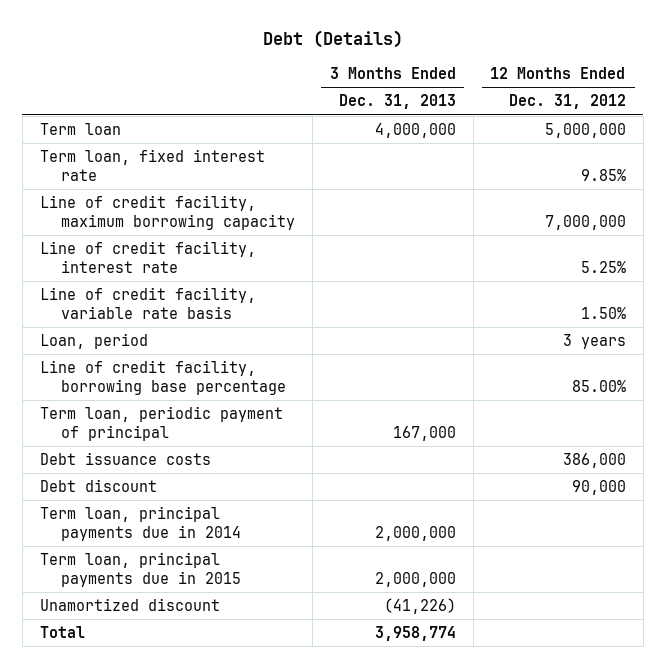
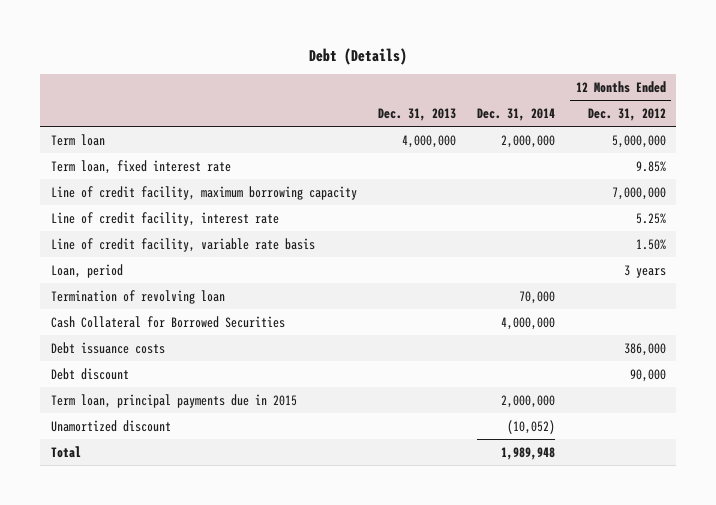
- | 3 Months Ended Dec. 31, 2013 | 12 Months Ended Dec. 31, 2012
+ | Dec. 31, 2013 | Dec. 31, 2014 | 12 Months Ended Dec. 31, 2012
- Line of credit facility, borrowing base percentage | | 85.00%
- Term loan, periodic payment of principal | 167,000 |
+ Termination of revolving loan | | 70,000 |
+ Cash Collateral for Borrowed Securities | | 4,000,000 |
- Term loan, principal payments due in 2014 | 2,000,000 |

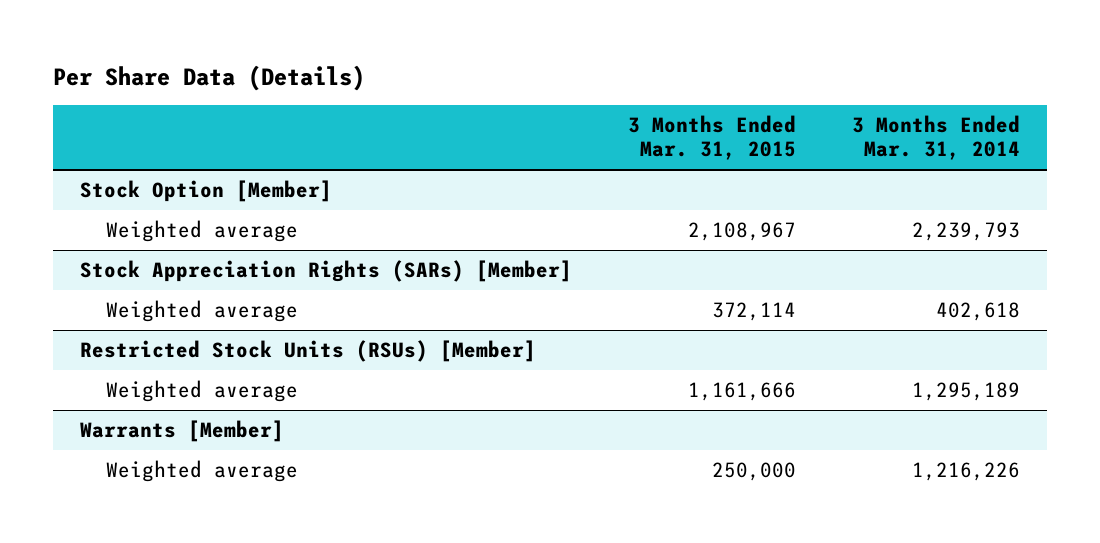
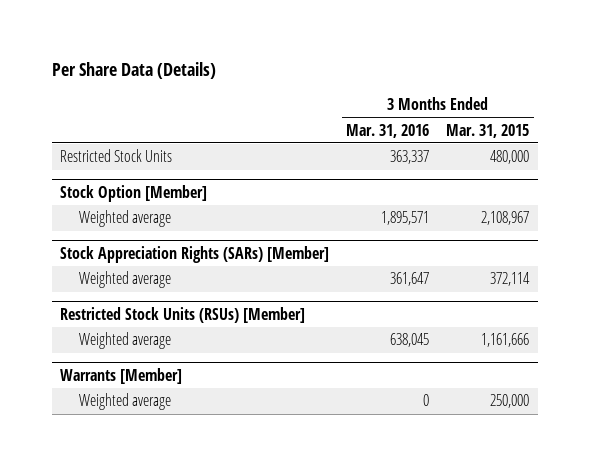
- | 3 Months Ended Mar. 31, 2015 | 3 Months Ended Mar. 31, 2014
+ | 3 Months Ended Mar. 31, 2016 | 3 Months Ended Mar. 31, 2015
+ Restricted Stock Units | 363,337 | 480,000

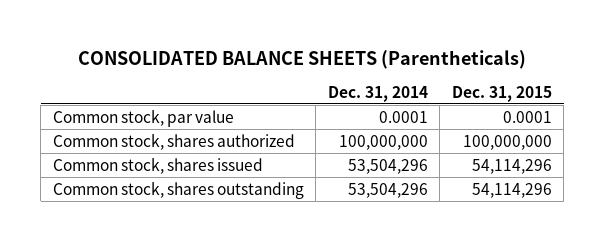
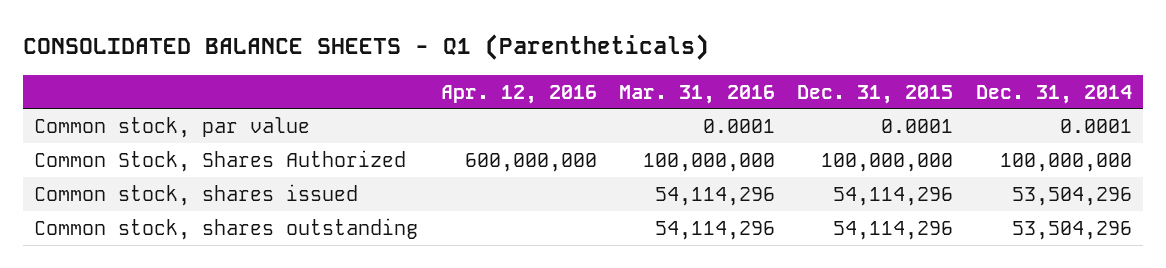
- CONSOLIDATED BALANCE SHEETS (Parentheticals)
+ CONSOLIDATED BALANCE SHEETS - Q1 (Parentheticals)
- | Dec. 31, 2014 | Dec. 31, 2015
+ | Apr. 12, 2016 | Mar. 31, 2016 | Dec. 31, 2015 | Dec. 31, 2014
- Common stock, shares authorized | 100,000,000 | 100,000,000
+ Common Stock, Shares Authorized | 600,000,000 | 100,000,000 | 100,000,000 | 100,000,000

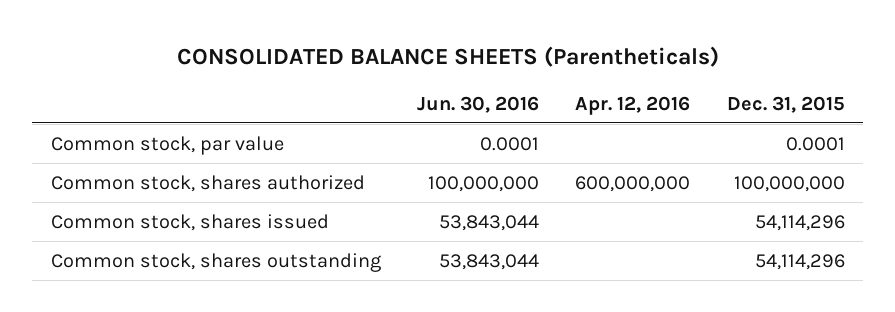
- CONSOLIDATED BALANCE SHEETS - Q1 (Parentheticals)
+ CONSOLIDATED BALANCE SHEETS (Parentheticals)
- | Apr. 12, 2016 | Mar. 31, 2016 | Dec. 31, 2015 | Dec. 31, 2014
+ | Jun. 30, 2016 | Apr. 12, 2016 | Dec. 31, 2015
- Common Stock, Shares Authorized | 600,000,000 | 100,000,000 | 100,000,000 | 100,000,000
+ Common stock, shares authorized | 100,000,000 | 600,000,000 | 100,000,000

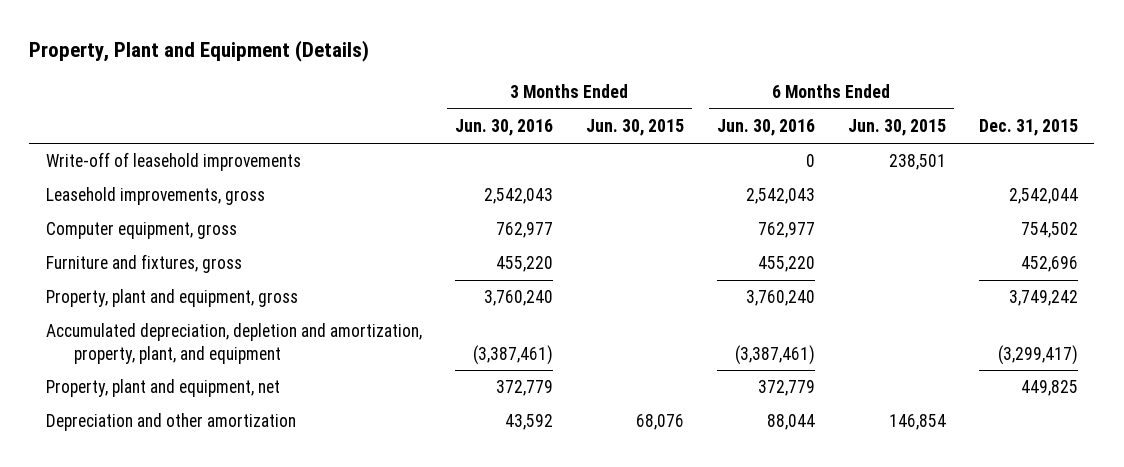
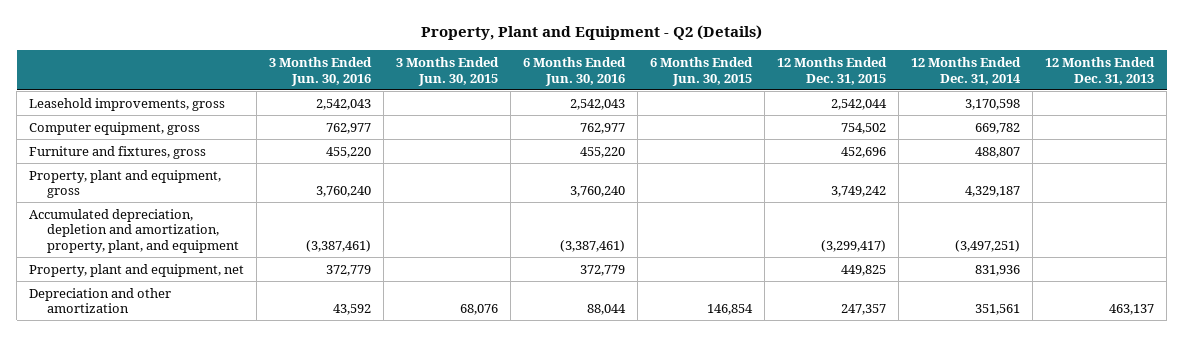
- Property, Plant and Equipment (Details)
+ Property, Plant and Equipment - Q2 (Details)
- | 3 Months Ended Jun. 30, 2016 | 3 Months Ended Jun. 30, 2015 | 6 Months Ended Jun. 30, 2016 | 6 Months Ended Jun. 30, 2015 | Dec. 31, 2015
+ | 3 Months Ended Jun. 30, 2016 | 3 Months Ended Jun. 30, 2015 | 6 Months Ended Jun. 30, 2016 | 6 Months Ended Jun. 30, 2015 | 12 Months Ended Dec. 31, 2015 | 12 Months Ended Dec. 31, 2014 | 12 Months Ended Dec. 31, 2013
- Write-off of leasehold improvements | | | 0 | 238,501 |

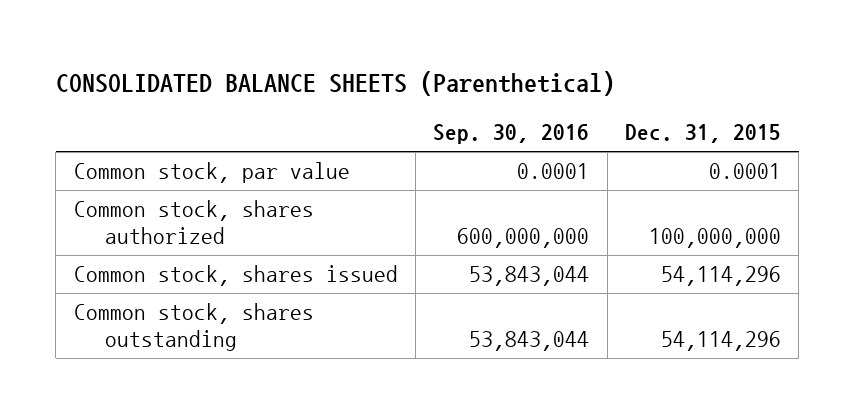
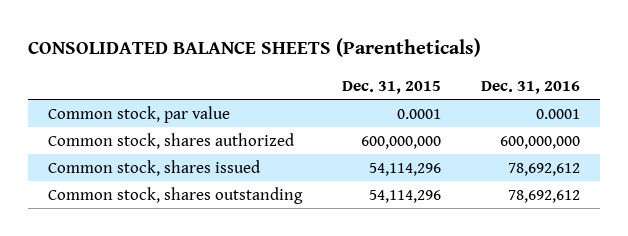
- CONSOLIDATED BALANCE SHEETS (Parenthetical)
+ CONSOLIDATED BALANCE SHEETS (Parentheticals)
- | Sep. 30, 2016 | Dec. 31, 2015
+ | Dec. 31, 2015 | Dec. 31, 2016
- Common stock, shares authorized | 600,000,000 | 100,000,000
+ Common stock, shares authorized | 600,000,000 | 600,000,000

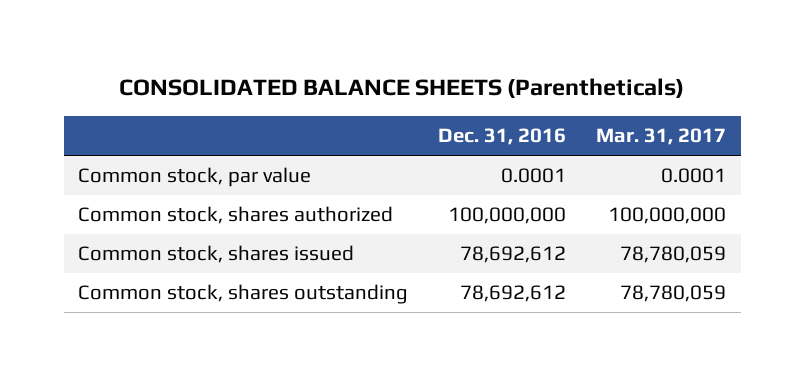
- | Dec. 31, 2015 | Dec. 31, 2016
+ | Dec. 31, 2016 | Mar. 31, 2017
- Common stock, shares authorized | 600,000,000 | 600,000,000
+ Common stock, shares authorized | 100,000,000 | 100,000,000

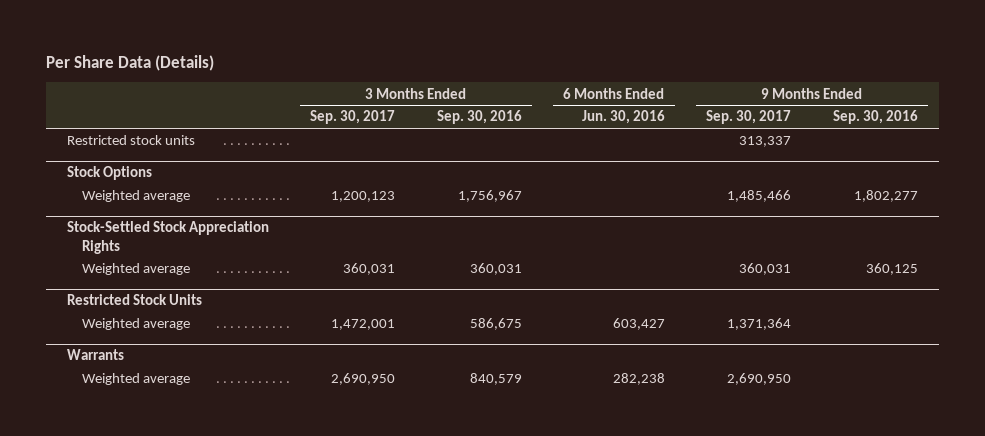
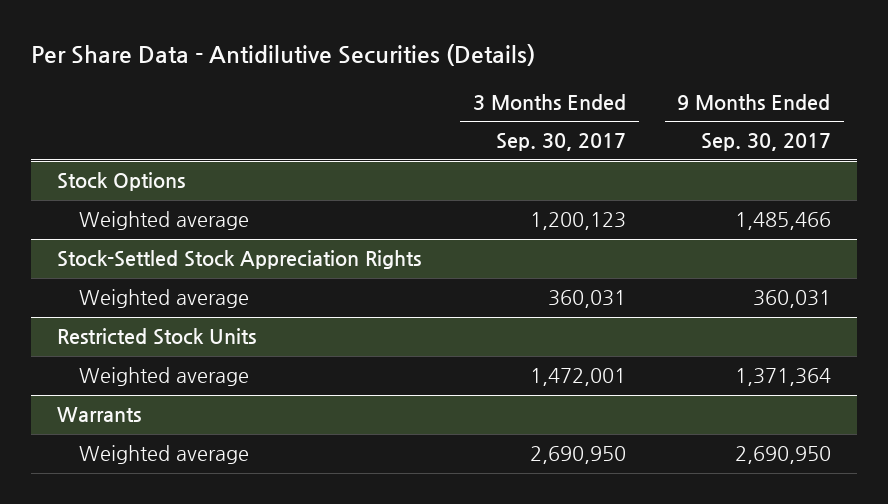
- Per Share Data (Details)
+ Per Share Data - Antidilutive Securities (Details)
- | 3 Months Ended Sep. 30, 2017 | 3 Months Ended Sep. 30, 2016 | 6 Months Ended Jun. 30, 2016 | 9 Months Ended Sep. 30, 2017 | 9 Months Ended Sep. 30, 2016
+ | 3 Months Ended Sep. 30, 2017 | 9 Months Ended Sep. 30, 2017
- Restricted stock units | | | | 313,337 |

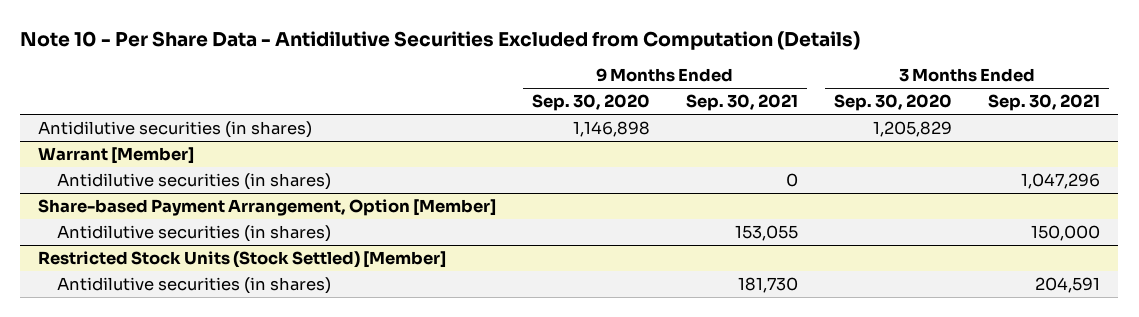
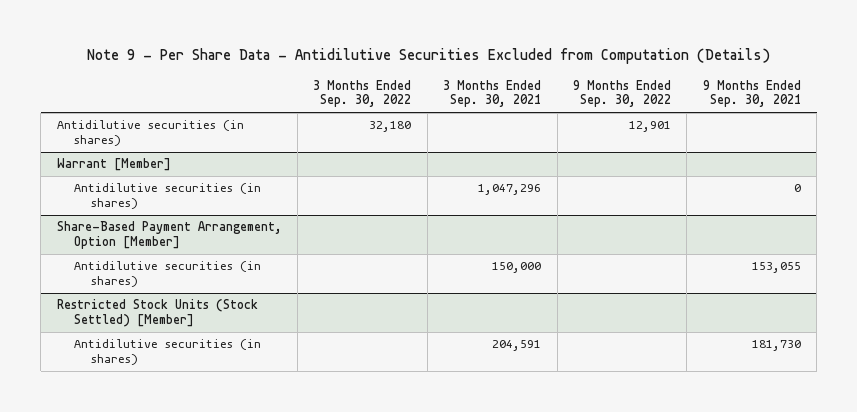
- Note 10 - Per Share Data - Antidilutive Securities Excluded from Computation (Details)
+ Note 9 - Per Share Data - Antidilutive Securities Excluded from Computation (Details)
- | 9 Months Ended Sep. 30, 2020 | 9 Months Ended Sep. 30, 2021 | 3 Months Ended Sep. 30, 2020 | 3 Months Ended Sep. 30, 2021
+ | 3 Months Ended Sep. 30, 2022 | 3 Months Ended Sep. 30, 2021 | 9 Months Ended Sep. 30, 2022 | 9 Months Ended Sep. 30, 2021
- Share-based Payment Arrangement, Option [Member]
+ Share-Based Payment Arrangement, Option [Member]

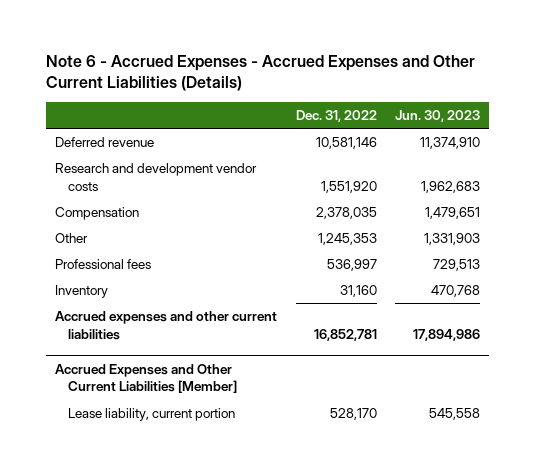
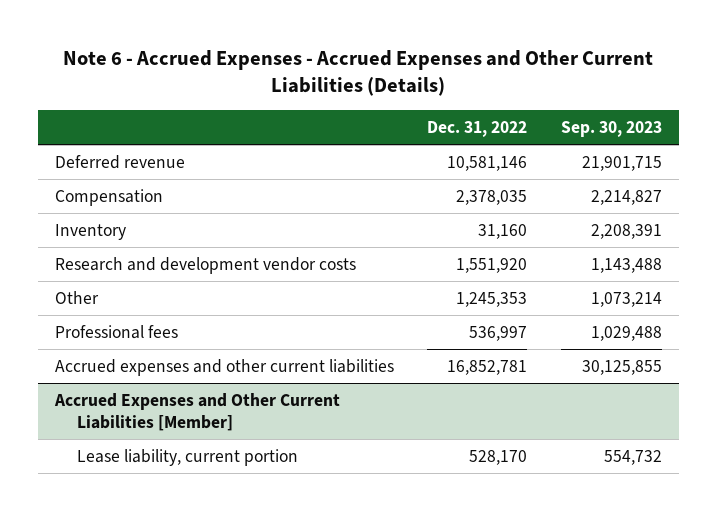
- | Dec. 31, 2022 | Jun. 30, 2023
+ | Dec. 31, 2022 | Sep. 30, 2023
moved up: Inventory | 31,160 | 2,208,391
moved down: Research and development vendor costs | 1,551,920 | 1,143,488

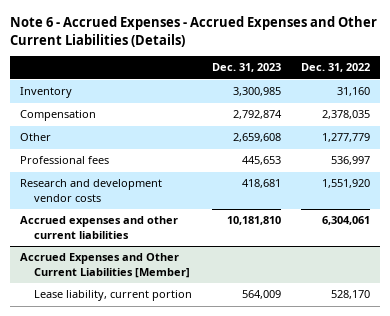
- | Dec. 31, 2022 | Sep. 30, 2023
+ | Dec. 31, 2023 | Dec. 31, 2022
- Deferred revenue | 10,581,146 | 21,901,715
- Other | 1,245,353 | 1,073,214
moved down: Compensation | 2,792,874 | 2,378,035
+ Other | 2,659,608 | 1,277,779
- Accrued expenses and other current liabilities | 16,852,781 | 30,125,855
moved down: Research and development vendor costs | 418,681 | 1,551,920
+ Accrued expenses and other current liabilities | 10,181,810 | 6,304,061

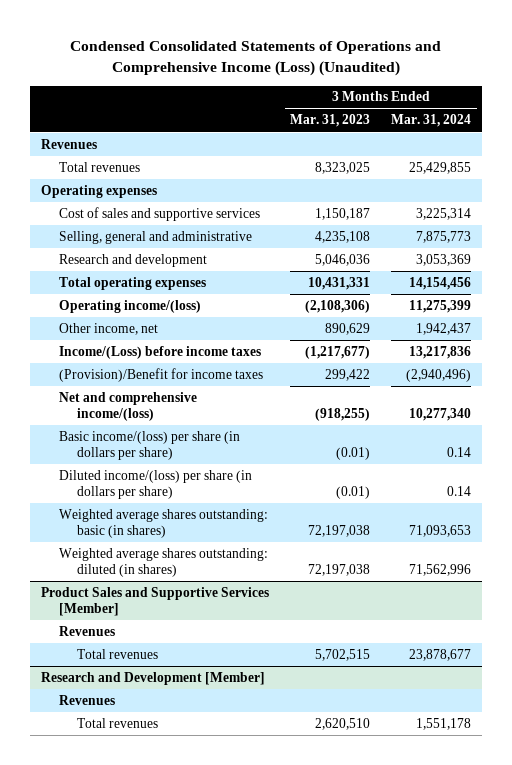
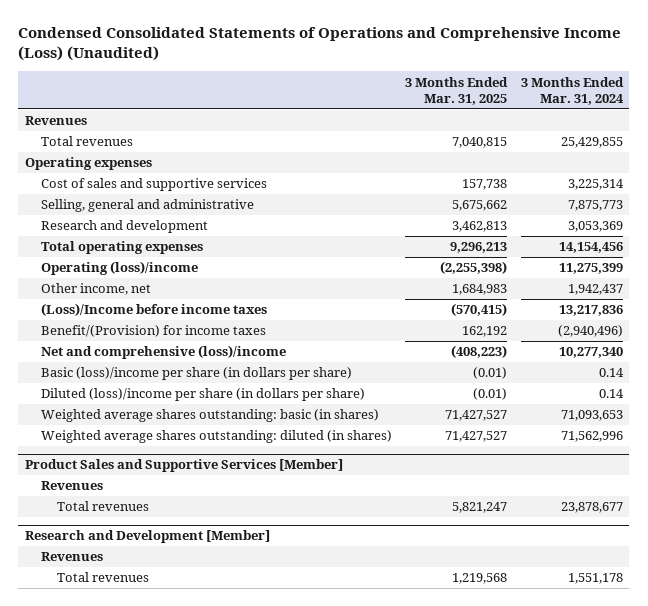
- | 3 Months Ended Mar. 31, 2023 | 3 Months Ended Mar. 31, 2024
+ | 3 Months Ended Mar. 31, 2025 | 3 Months Ended Mar. 31, 2024
- Operating income/(loss) | (2,108,306) | 11,275,399
+ Operating (loss)/income | (2,255,398) | 11,275,399
- Income/(Loss) before income taxes | (1,217,677) | 13,217,836
- (Provision)/Benefit for income taxes | 299,422 | (2,940,496)
- Net and comprehensive income/(loss) | (918,255) | 10,277,340
- Basic income/(loss) per share (in dollars per share) | (0.01) | 0.14
- Diluted income/(loss) per share (in dollars per share) | (0.01) | 0.14
+ (Loss)/Income before income taxes | (570,415) | 13,217,836
+ Benefit/(Provision) for income taxes | 162,192 | (2,940,496)
+ Net and comprehensive (loss)/income | (408,223) | 10,277,340
+ Basic (loss)/income per share (in dollars per share) | (0.01) | 0.14
+ Diluted (loss)/income per share (in dollars per share) | (0.01) | 0.14

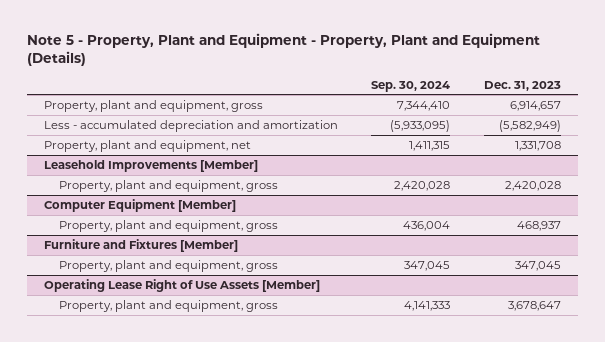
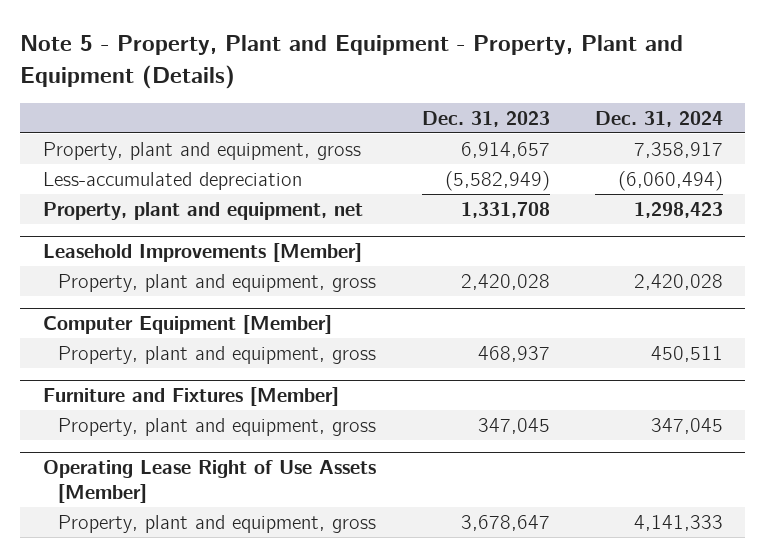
- | Sep. 30, 2024 | Dec. 31, 2023
+ | Dec. 31, 2023 | Dec. 31, 2024
- Less - accumulated depreciation and amortization | (5,933,095) | (5,582,949)
+ Less-accumulated depreciation | (5,582,949) | (6,060,494)

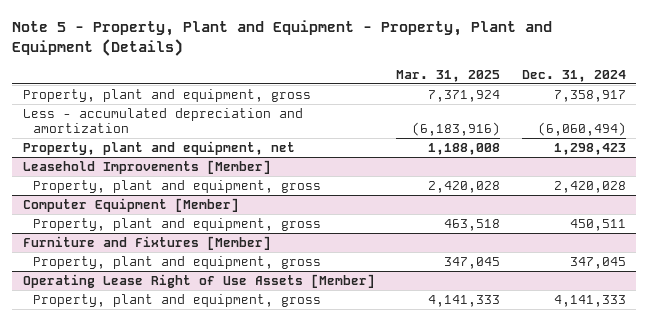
- | Dec. 31, 2023 | Dec. 31, 2024
+ | Mar. 31, 2025 | Dec. 31, 2024
- Less-accumulated depreciation | (5,582,949) | (6,060,494)
+ Less - accumulated depreciation and amortization | (6,183,916) | (6,060,494)

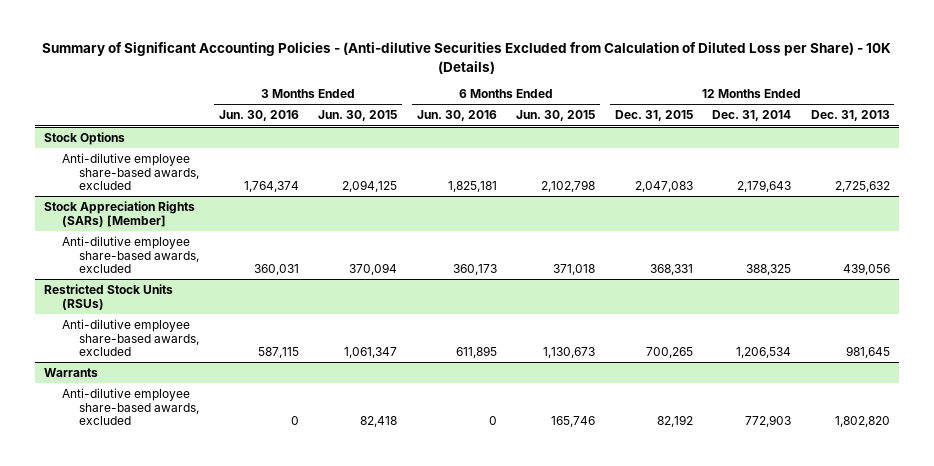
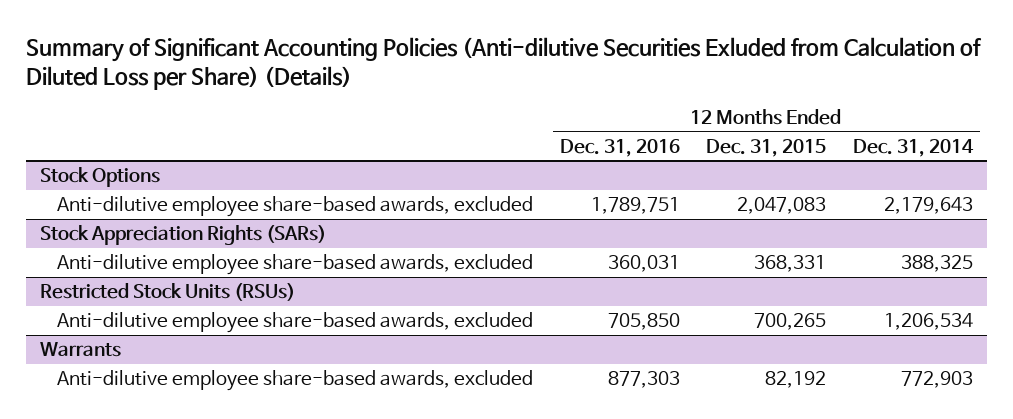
- Summary of Significant Accounting Policies - (Anti-dilutive Securities Excluded from Calculation of Diluted Loss per Share) - 10K (Details)
+ Summary of Significant Accounting Policies (Anti-dilutive Securities Exluded from Calculation of Diluted Loss per Share) (Details)
- | 3 Months Ended Jun. 30, 2016 | 3 Months Ended Jun. 30, 2015 | 6 Months Ended Jun. 30, 2016 | 6 Months Ended Jun. 30, 2015 | 12 Months Ended Dec. 31, 2015 | 12 Months Ended Dec. 31, 2014 | 12 Months Ended Dec. 31, 2013
+ | 12 Months Ended Dec. 31, 2016 | 12 Months Ended Dec. 31, 2015 | 12 Months Ended Dec. 31, 2014
- Stock Appreciation Rights (SARs) [Member]
+ Stock Appreciation Rights (SARs)

